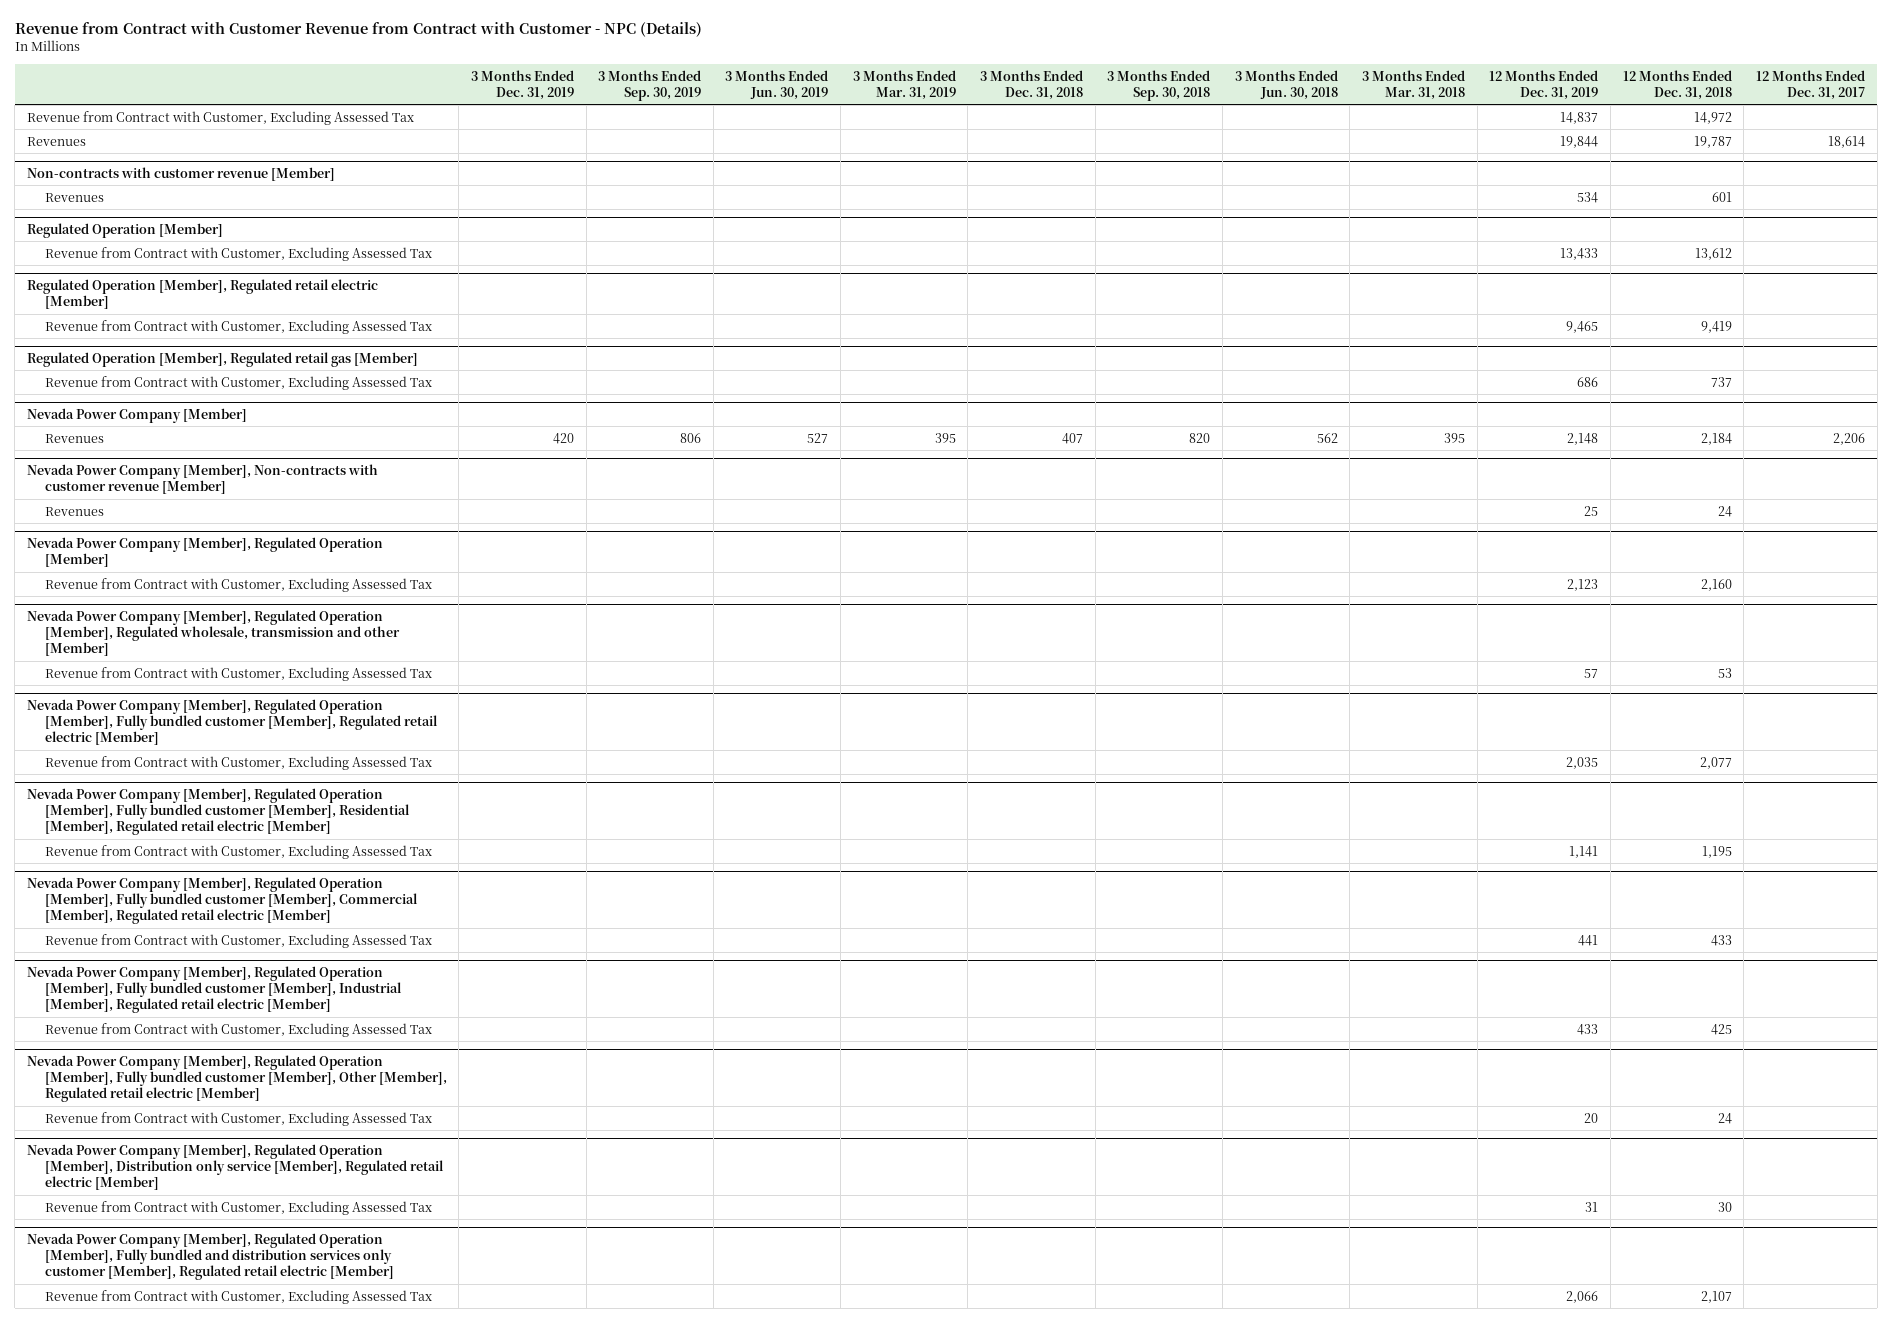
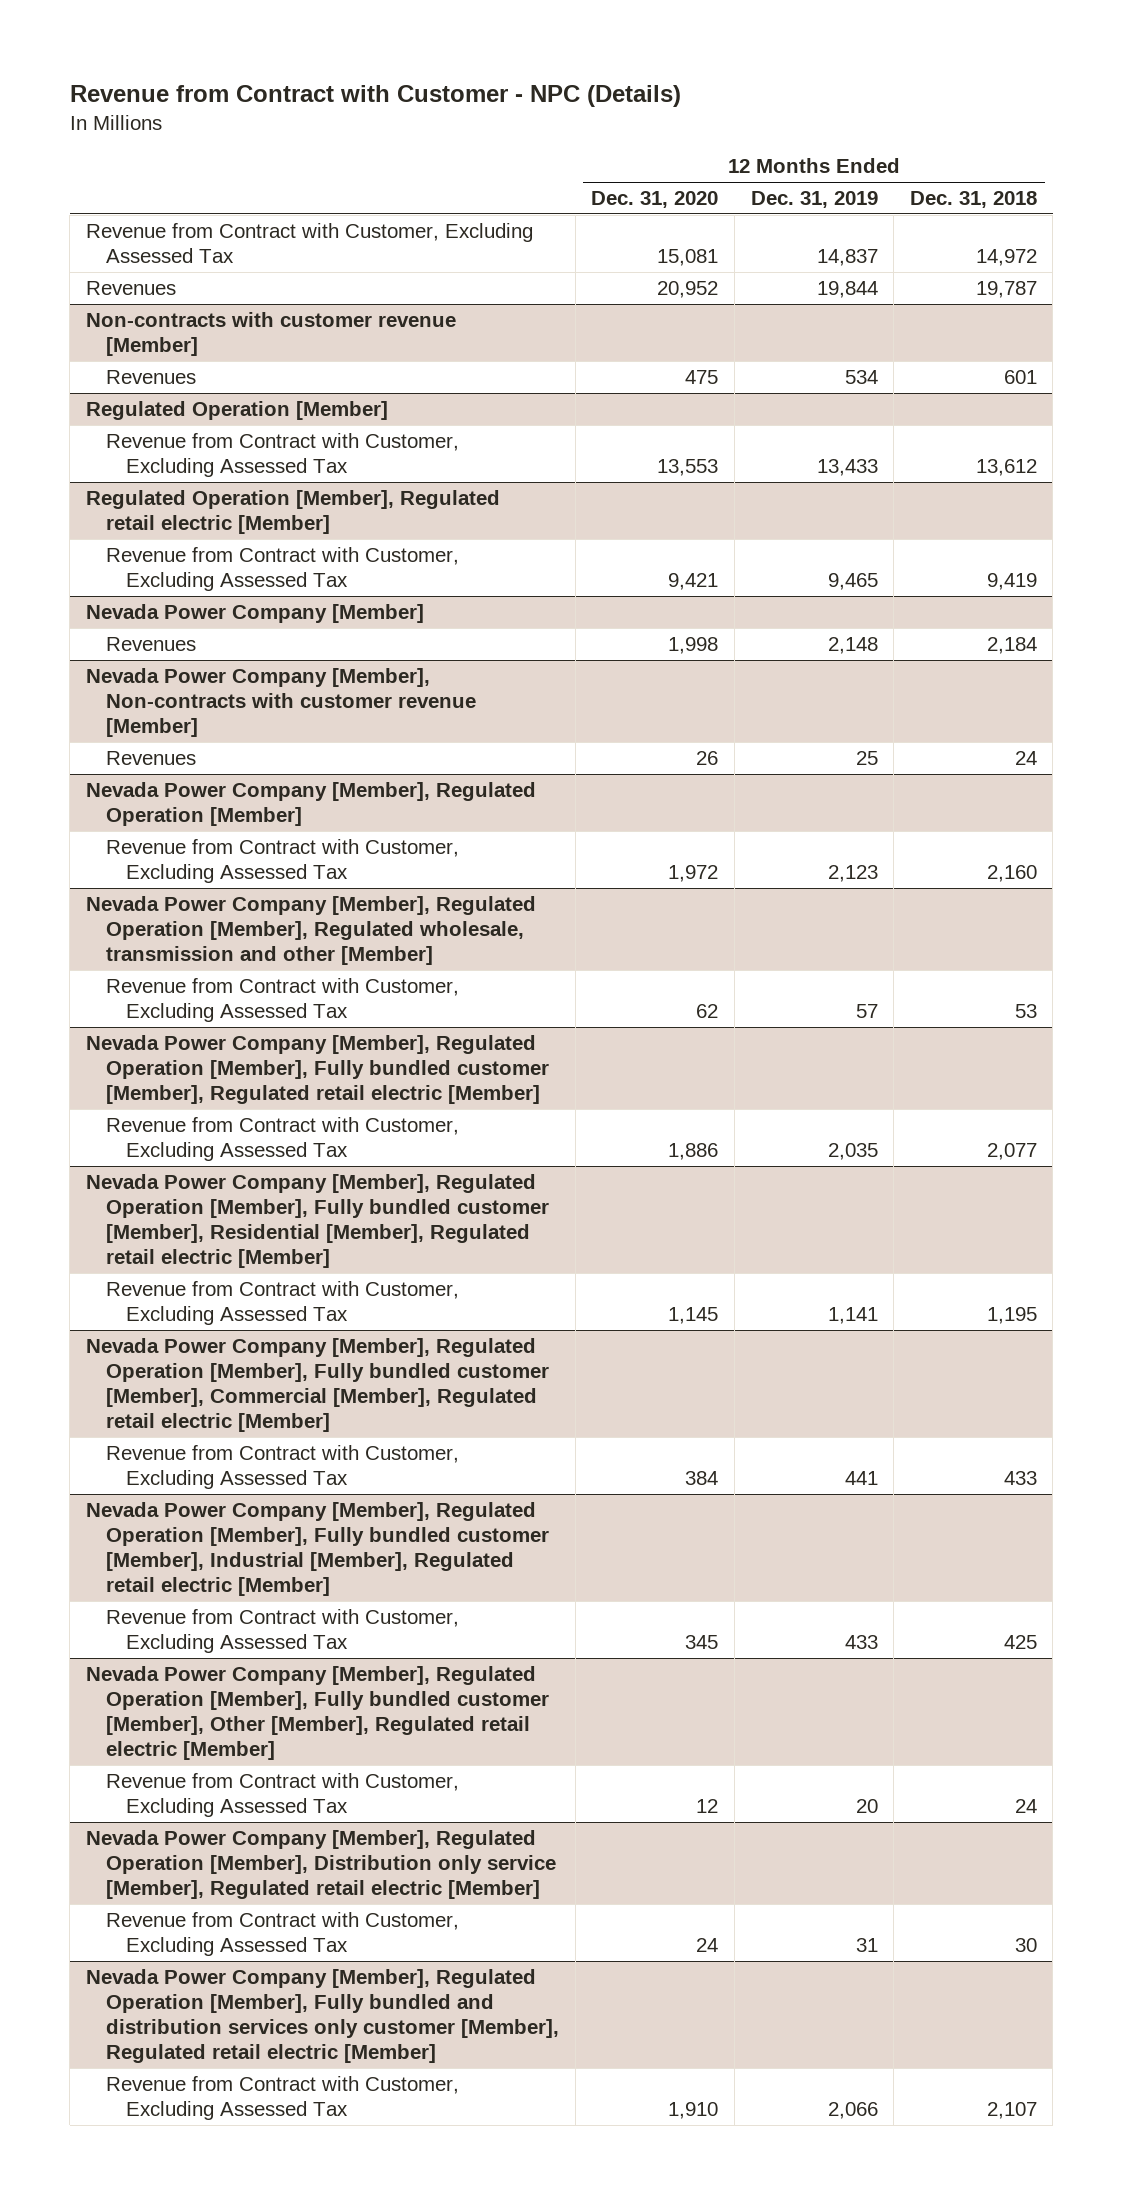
- Revenue from Contract with Customer Revenue from Contract with Customer - NPC (Details)
+ Revenue from Contract with Customer - NPC (Details)
- | 3 Months Ended Dec. 31, 2019 | 3 Months Ended Sep. 30, 2019 | 3 Months Ended Jun. 30, 2019 | 3 Months Ended Mar. 31, 2019 | 3 Months Ended Dec. 31, 2018 | 3 Months Ended Sep. 30, 2018 | 3 Months Ended Jun. 30, 2018 | 3 Months Ended Mar. 31, 2018 | 12 Months Ended Dec. 31, 2019 | 12 Months Ended Dec. 31, 2018 | 12 Months Ended Dec. 31, 2017
+ | 12 Months Ended Dec. 31, 2020 | 12 Months Ended Dec. 31, 2019 | 12 Months Ended Dec. 31, 2018
- Regulated Operation [Member], Regulated retail gas [Member]
- Revenue from Contract with Customer, Excluding Assessed Tax | | | | | | | | | 686 | 737 |

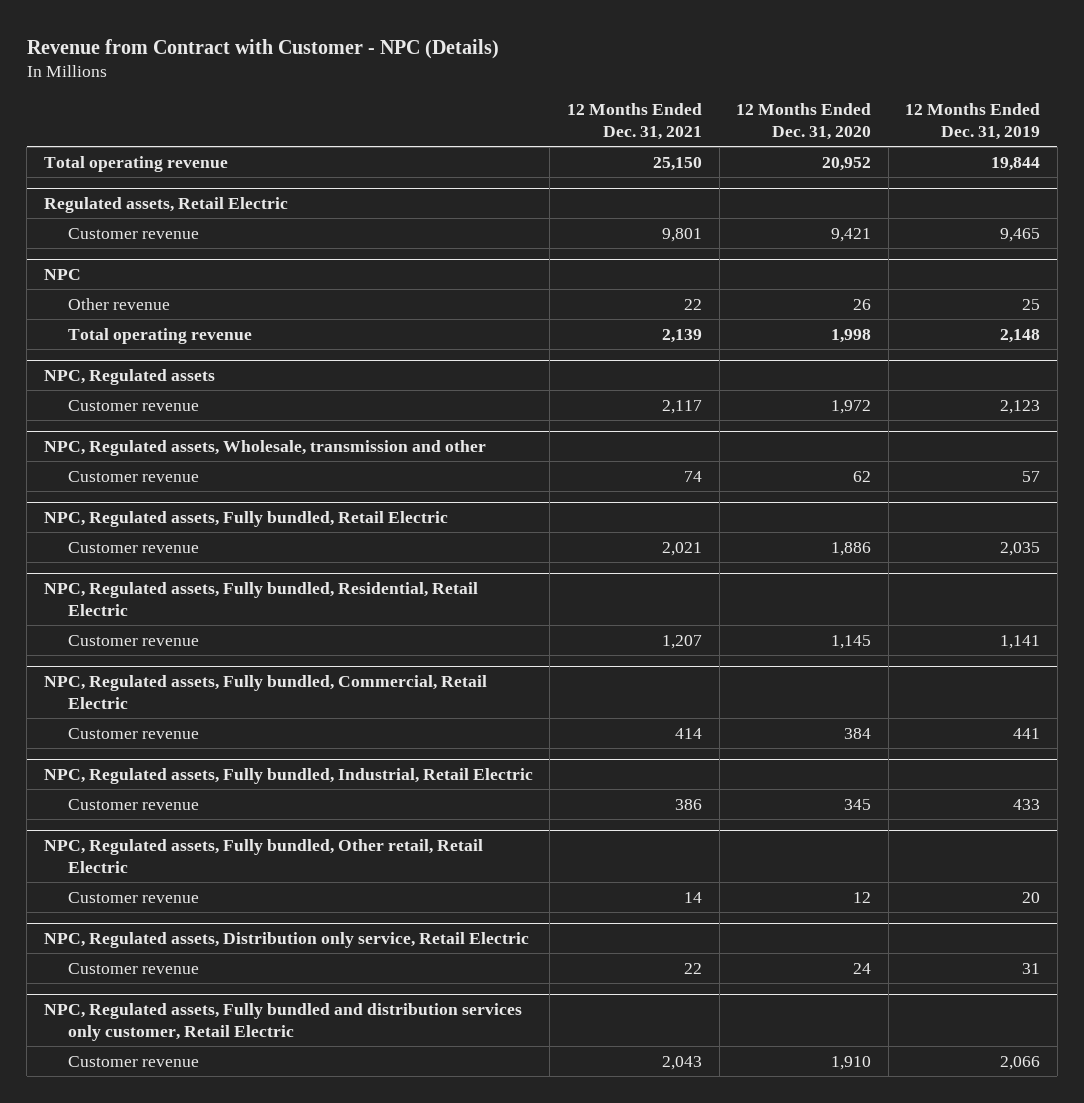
- | 12 Months Ended Dec. 31, 2020 | 12 Months Ended Dec. 31, 2019 | 12 Months Ended Dec. 31, 2018
+ | 12 Months Ended Dec. 31, 2021 | 12 Months Ended Dec. 31, 2020 | 12 Months Ended Dec. 31, 2019
- Revenue from Contract with Customer, Excluding Assessed Tax | 15,081 | 14,837 | 14,972
- Revenues | 20,952 | 19,844 | 19,787
- Non-contracts with customer revenue [Member]
- Revenues | 475 | 534 | 601
- Regulated Operation [Member]
- Revenue from Contract with Customer, Excluding Assessed Tax | 13,553 | 13,433 | 13,612
- Regulated Operation [Member], Regulated retail electric [Member]
- Revenue from Contract with Customer, Excluding Assessed Tax | 9,421 | 9,465 | 9,419
- Nevada Power Company [Member]
- Revenues | 1,998 | 2,148 | 2,184
- Nevada Power Company [Member], Non-contracts with customer revenue [Member]
- Revenues | 26 | 25 | 24
- Nevada Power Company [Member], Regulated Operation [Member]
- Revenue from Contract with Customer, Excluding Assessed Tax | 1,972 | 2,123 | 2,160
- Nevada Power Company [Member], Regulated Operation [Member], Regulated wholesale, transmission and other [Member]
- Revenue from Contract with Customer, Excluding Assessed Tax | 62 | 57 | 53
- Nevada Power Company [Member], Regulated Operation [Member], Fully bundled customer [Member], Regulated retail electric [Member]
- Revenue from Contract with Customer, Excluding Assessed Tax | 1,886 | 2,035 | 2,077
- Nevada Power Company [Member], Regulated Operation [Member], Fully bundled customer [Member], Residential [Member], Regulated retail electric [Member]
- Revenue from Contract with Customer, Excluding Assessed Tax | 1,145 | 1,141 | 1,195
- Nevada Power Company [Member], Regulated Operation [Member], Fully bundled customer [Member], Commercial [Member], Regulated retail electric [Member]
- Revenue from Contract with Customer, Excluding Assessed Tax | 384 | 441 | 433
- Nevada Power Company [Member], Regulated Operation [Member], Fully bundled customer [Member], Industrial [Member], Regulated retail electric [Member]
- Revenue from Contract with Customer, Excluding Assessed Tax | 345 | 433 | 425
- Nevada Power Company [Member], Regulated Operation [Member], Fully bundled customer [Member], Other [Member], Regulated retail electric [Member]
- Revenue from Contract with Customer, Excluding Assessed Tax | 12 | 20 | 24
- Nevada Power Company [Member], Regulated Operation [Member], Distribution only service [Member], Regulated retail electric [Member]
- Revenue from Contract with Customer, Excluding Assessed Tax | 24 | 31 | 30
- Nevada Power Company [Member], Regulated Operation [Member], Fully bundled and distribution services only customer [Member], Regulated retail electric [Member]
- Revenue from Contract with Customer, Excluding Assessed Tax | 1,910 | 2,066 | 2,107
+ Total operating revenue | 25,150 | 20,952 | 19,844
+ Regulated assets, Retail Electric
+ Customer revenue | 9,801 | 9,421 | 9,465
+ NPC
+ Other revenue | 22 | 26 | 25
+ Total operating revenue | 2,139 | 1,998 | 2,148
+ NPC, Regulated assets
+ Customer revenue | 2,117 | 1,972 | 2,123
+ NPC, Regulated assets, Wholesale, transmission and other
+ Customer revenue | 74 | 62 | 57
+ NPC, Regulated assets, Fully bundled, Retail Electric
+ Customer revenue | 2,021 | 1,886 | 2,035
+ NPC, Regulated assets, Fully bundled, Residential, Retail Electric
+ Customer revenue | 1,207 | 1,145 | 1,141
+ NPC, Regulated assets, Fully bundled, Commercial, Retail Electric
+ Customer revenue | 414 | 384 | 441
+ NPC, Regulated assets, Fully bundled, Industrial, Retail Electric
+ Customer revenue | 386 | 345 | 433
+ NPC, Regulated assets, Fully bundled, Other retail, Retail Electric
+ Customer revenue | 14 | 12 | 20
+ NPC, Regulated assets, Distribution only service, Retail Electric
+ Customer revenue | 22 | 24 | 31
+ NPC, Regulated assets, Fully bundled and distribution services only customer, Retail Electric
+ Customer revenue | 2,043 | 1,910 | 2,066

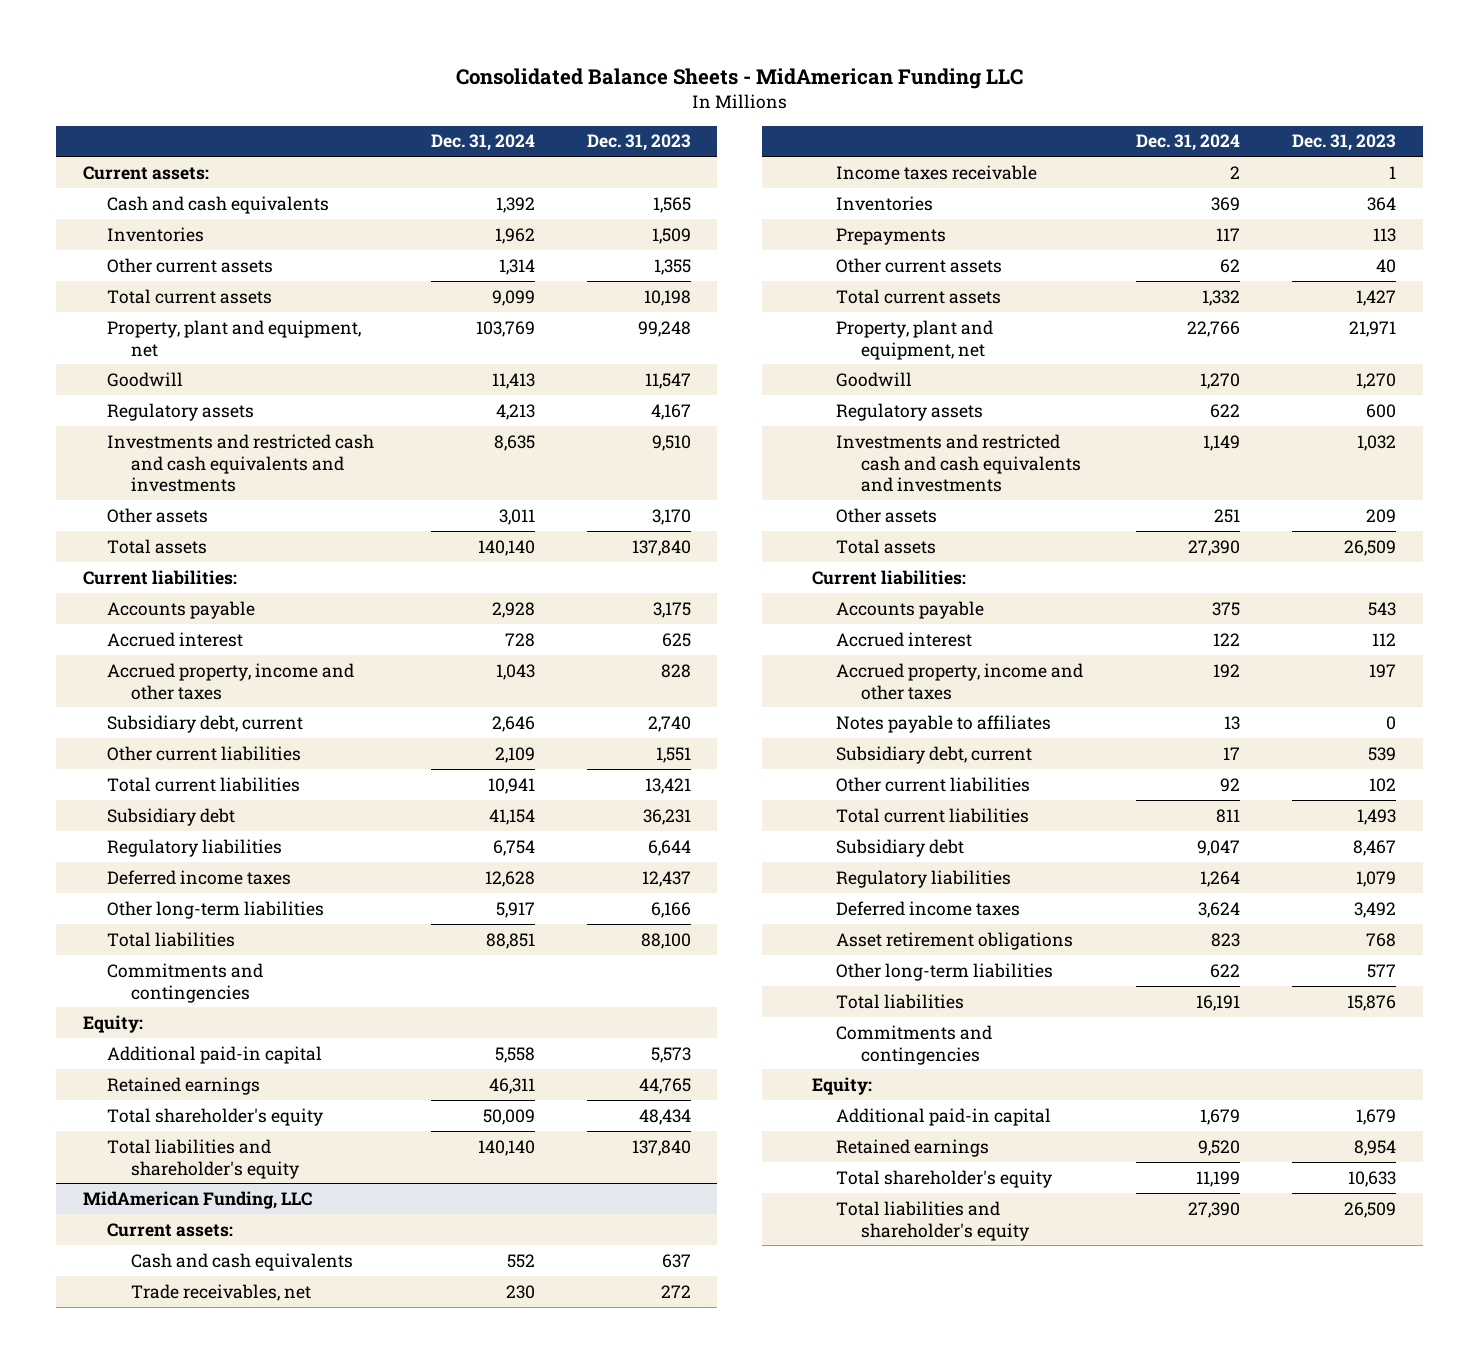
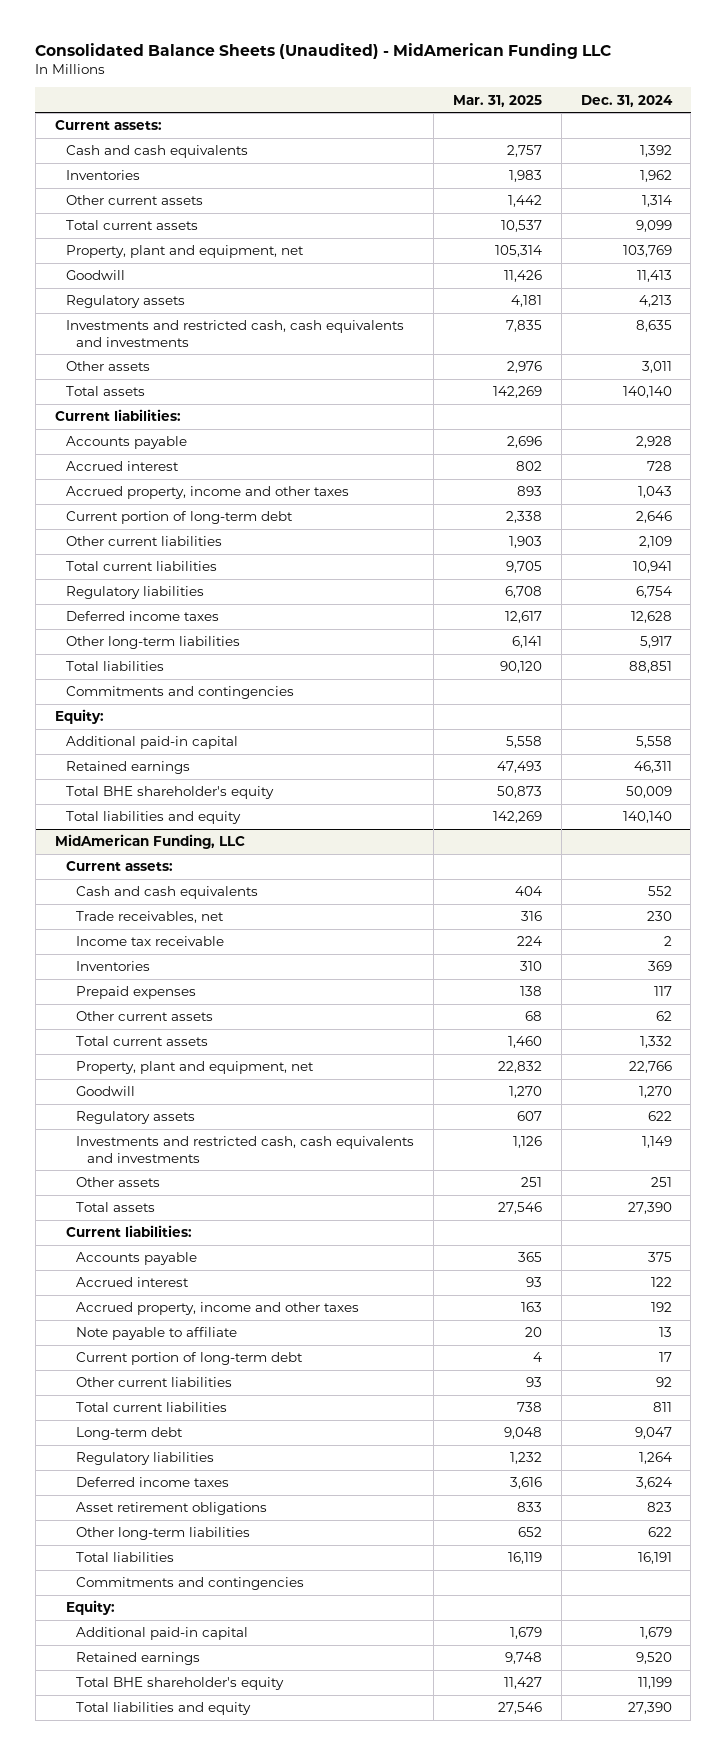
- Consolidated Balance Sheets - MidAmerican Funding LLC
+ Consolidated Balance Sheets (Unaudited) - MidAmerican Funding LLC
- | Dec. 31, 2024 | Dec. 31, 2023
+ | Mar. 31, 2025 | Dec. 31, 2024
- Investments and restricted cash and cash equivalents and investments | 8,635 | 9,510
+ Investments and restricted cash, cash equivalents and investments | 7,835 | 8,635
- Subsidiary debt, current | 2,646 | 2,740
+ Current portion of long-term debt | 2,338 | 2,646
- Subsidiary debt | 41,154 | 36,231
- Total shareholder's equity | 50,009 | 48,434
- Total liabilities and shareholder's equity | 140,140 | 137,840
+ Total BHE shareholder's equity | 50,873 | 50,009
+ Total liabilities and equity | 142,269 | 140,140
@ MidAmerican Funding, LLC
- Income taxes receivable | 2 | 1
+ Income tax receivable | 224 | 2
- Prepayments | 117 | 113
+ Prepaid expenses | 138 | 117
- Investments and restricted cash and cash equivalents and investments | 1,149 | 1,032
+ Investments and restricted cash, cash equivalents and investments | 1,126 | 1,149
- Notes payable to affiliates | 13 | 0
- Subsidiary debt, current | 17 | 539
+ Note payable to affiliate | 20 | 13
+ Current portion of long-term debt | 4 | 17
- Subsidiary debt | 9,047 | 8,467
+ Long-term debt | 9,048 | 9,047
- Total shareholder's equity | 11,199 | 10,633
- Total liabilities and shareholder's equity | 27,390 | 26,509
+ Total BHE shareholder's equity | 11,427 | 11,199
+ Total liabilities and equity | 27,546 | 27,390

